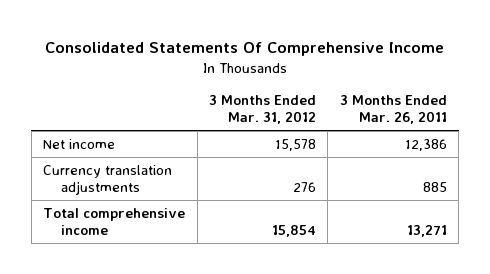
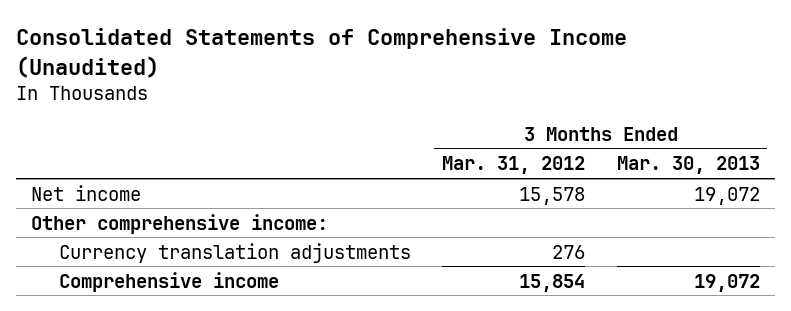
- Consolidated Statements Of Comprehensive Income
+ Consolidated Statements of Comprehensive Income (Unaudited)
- | 3 Months Ended Mar. 31, 2012 | 3 Months Ended Mar. 26, 2011
+ | 3 Months Ended Mar. 31, 2012 | 3 Months Ended Mar. 30, 2013
+ Other comprehensive income:
- Total comprehensive income | 15,854 | 13,271
+ Comprehensive income | 15,854 | 19,072

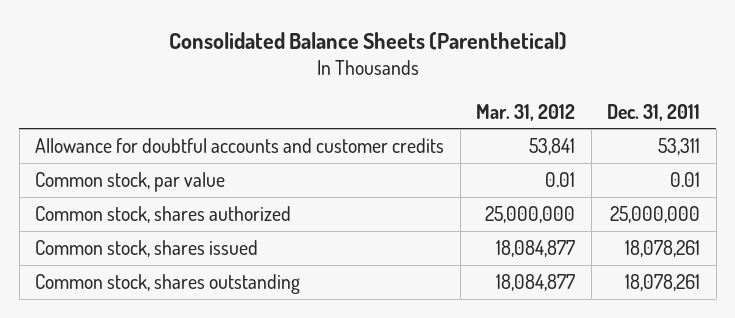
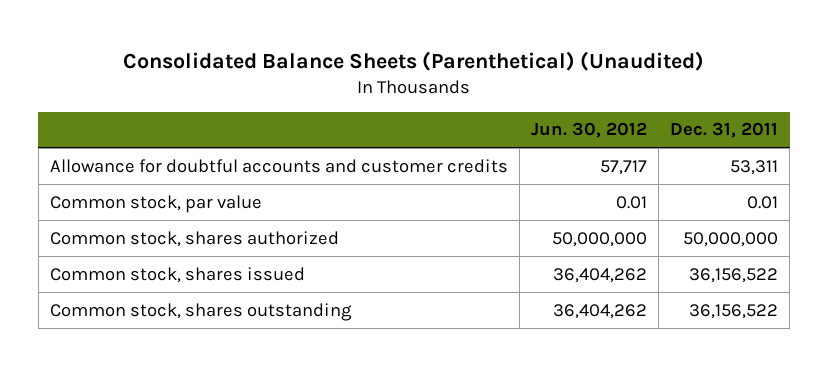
- Consolidated Balance Sheets (Parenthetical)
+ Consolidated Balance Sheets (Parenthetical) (Unaudited)
- | Mar. 31, 2012 | Dec. 31, 2011
+ | Jun. 30, 2012 | Dec. 31, 2011
- Common stock, shares authorized | 25,000,000 | 25,000,000
- Common stock, shares issued | 18,084,877 | 18,078,261
- Common stock, shares outstanding | 18,084,877 | 18,078,261
+ Common stock, shares authorized | 50,000,000 | 50,000,000
+ Common stock, shares issued | 36,404,262 | 36,156,522
+ Common stock, shares outstanding | 36,404,262 | 36,156,522

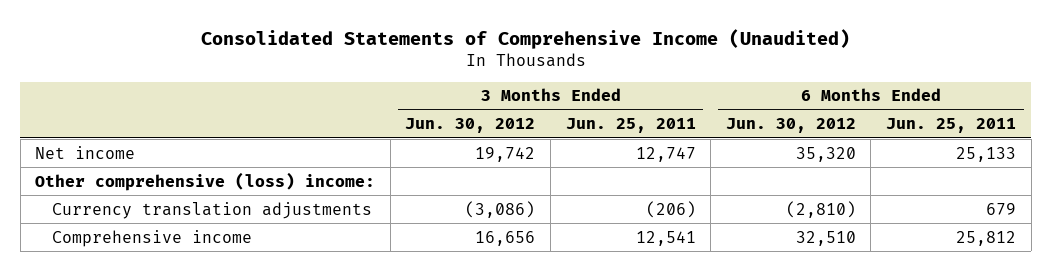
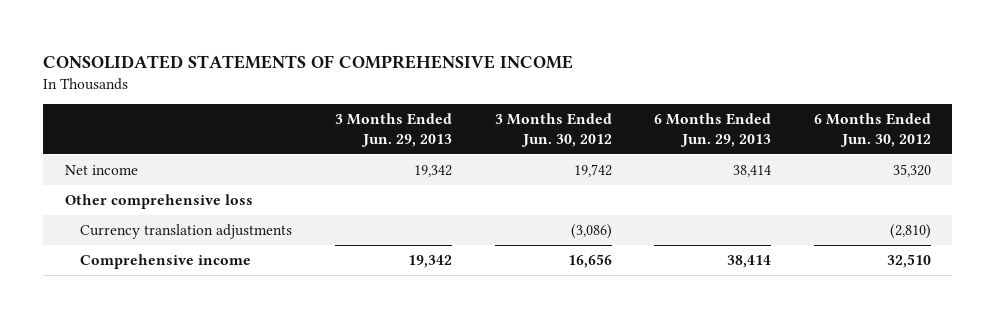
- Consolidated Statements of Comprehensive Income (Unaudited)
+ CONSOLIDATED STATEMENTS OF COMPREHENSIVE INCOME
- | 3 Months Ended Jun. 30, 2012 | 3 Months Ended Jun. 25, 2011 | 6 Months Ended Jun. 30, 2012 | 6 Months Ended Jun. 25, 2011
+ | 3 Months Ended Jun. 29, 2013 | 3 Months Ended Jun. 30, 2012 | 6 Months Ended Jun. 29, 2013 | 6 Months Ended Jun. 30, 2012
- Other comprehensive (loss) income:
+ Other comprehensive loss

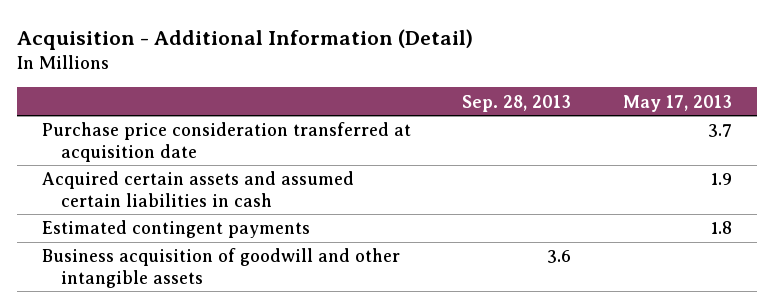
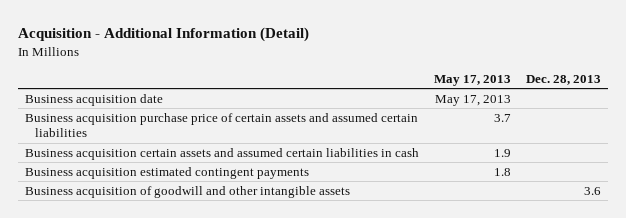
- | Sep. 28, 2013 | May 17, 2013
+ | May 17, 2013 | Dec. 28, 2013
- Purchase price consideration transferred at acquisition date | | 3.7
- Acquired certain assets and assumed certain liabilities in cash | | 1.9
- Estimated contingent payments | | 1.8
+ Business acquisition date | May 17, 2013 |
+ Business acquisition purchase price of certain assets and assumed certain liabilities | 3.7 |
+ Business acquisition certain assets and assumed certain liabilities in cash | 1.9 |
+ Business acquisition estimated contingent payments | 1.8 |

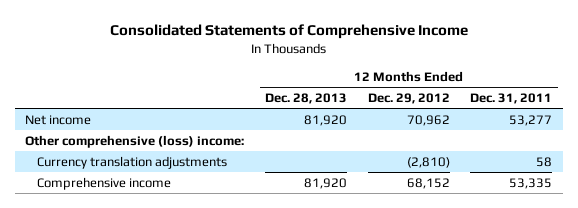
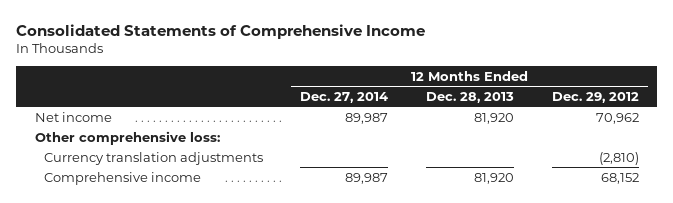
- | 12 Months Ended Dec. 28, 2013 | 12 Months Ended Dec. 29, 2012 | 12 Months Ended Dec. 31, 2011
+ | 12 Months Ended Dec. 27, 2014 | 12 Months Ended Dec. 28, 2013 | 12 Months Ended Dec. 29, 2012
- Other comprehensive (loss) income:
+ Other comprehensive loss:

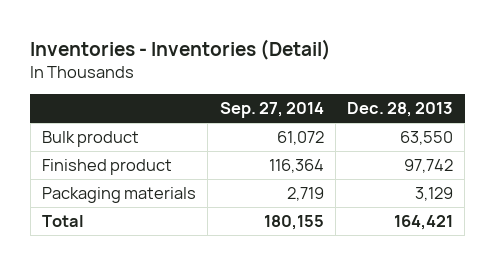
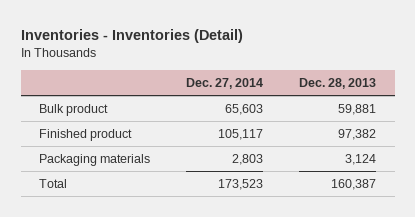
- | Sep. 27, 2014 | Dec. 28, 2013
+ | Dec. 27, 2014 | Dec. 28, 2013
- Bulk product | 61,072 | 63,550
- Finished product | 116,364 | 97,742
- Packaging materials | 2,719 | 3,129
- Total | 180,155 | 164,421
+ Bulk product | 65,603 | 59,881
+ Finished product | 105,117 | 97,382
+ Packaging materials | 2,803 | 3,124
+ Total | 173,523 | 160,387

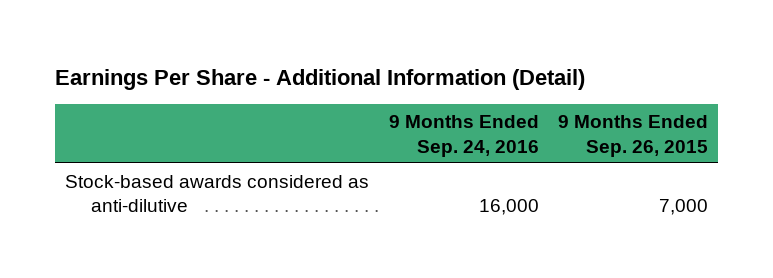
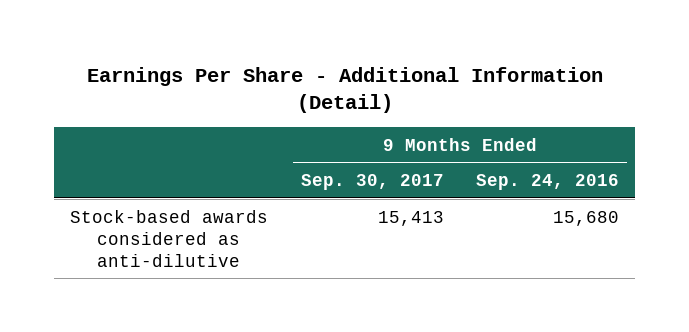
- | 9 Months Ended Sep. 24, 2016 | 9 Months Ended Sep. 26, 2015
+ | 9 Months Ended Sep. 30, 2017 | 9 Months Ended Sep. 24, 2016
- Stock-based awards considered as anti-dilutive | 16,000 | 7,000
+ Stock-based awards considered as anti-dilutive | 15,413 | 15,680

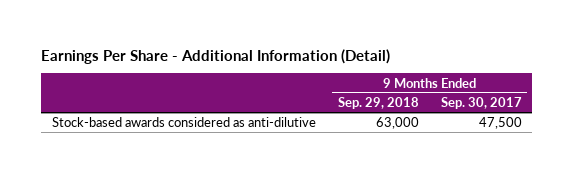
- | 9 Months Ended Sep. 30, 2017 | 9 Months Ended Sep. 24, 2016
+ | 9 Months Ended Sep. 29, 2018 | 9 Months Ended Sep. 30, 2017
- Stock-based awards considered as anti-dilutive | 15,413 | 15,680
+ Stock-based awards considered as anti-dilutive | 63,000 | 47,500

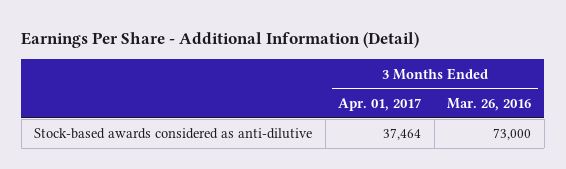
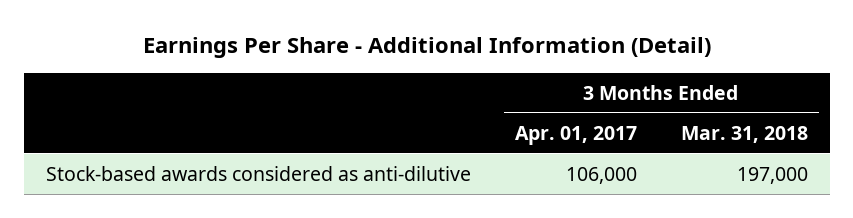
- | 3 Months Ended Apr. 01, 2017 | 3 Months Ended Mar. 26, 2016
+ | 3 Months Ended Apr. 01, 2017 | 3 Months Ended Mar. 31, 2018
- Stock-based awards considered as anti-dilutive | 37,464 | 73,000
+ Stock-based awards considered as anti-dilutive | 106,000 | 197,000

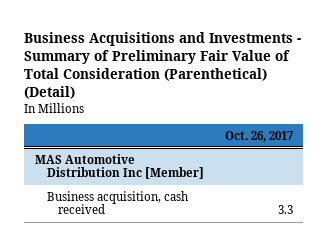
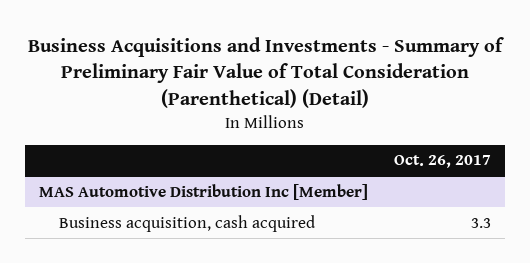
@ MAS Automotive Distribution Inc [Member]
- Business acquisition, cash received | 3.3
+ Business acquisition, cash acquired | 3.3

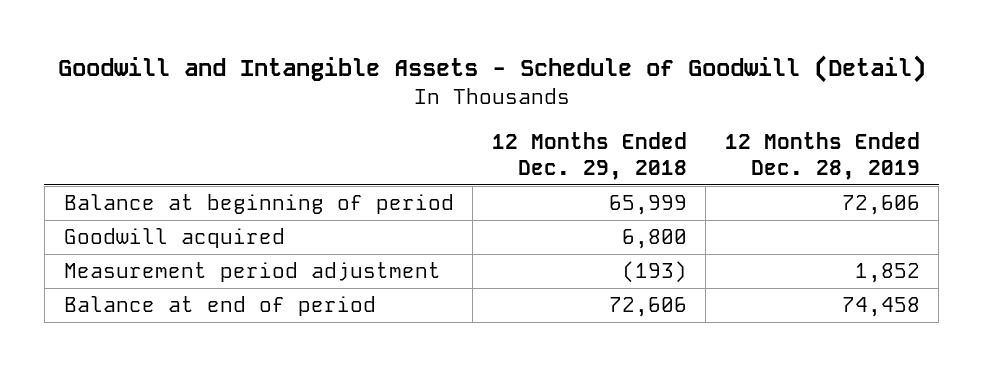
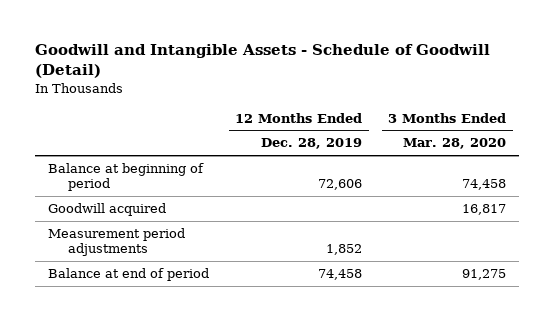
- | 12 Months Ended Dec. 29, 2018 | 12 Months Ended Dec. 28, 2019
+ | 12 Months Ended Dec. 28, 2019 | 3 Months Ended Mar. 28, 2020
- Measurement period adjustment | (193) | 1,852
+ Measurement period adjustments | 1,852 |

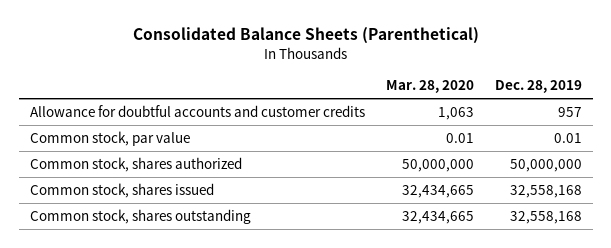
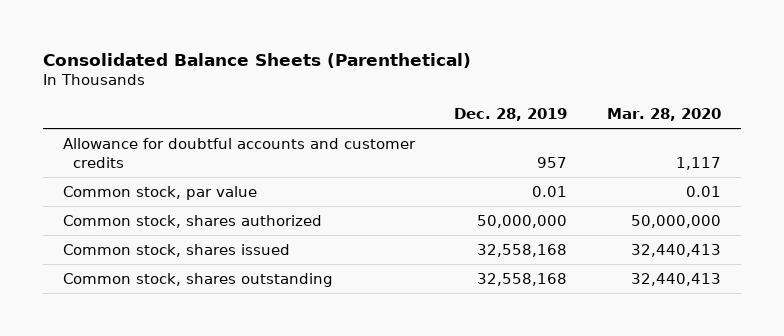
- | Mar. 28, 2020 | Dec. 28, 2019
+ | Dec. 28, 2019 | Mar. 28, 2020
- Allowance for doubtful accounts and customer credits | 1,063 | 957
+ Allowance for doubtful accounts and customer credits | 957 | 1,117
- Common stock, shares issued | 32,434,665 | 32,558,168
- Common stock, shares outstanding | 32,434,665 | 32,558,168
+ Common stock, shares issued | 32,558,168 | 32,440,413
+ Common stock, shares outstanding | 32,558,168 | 32,440,413

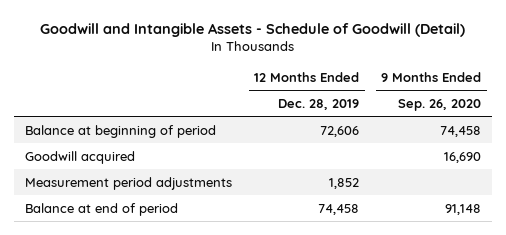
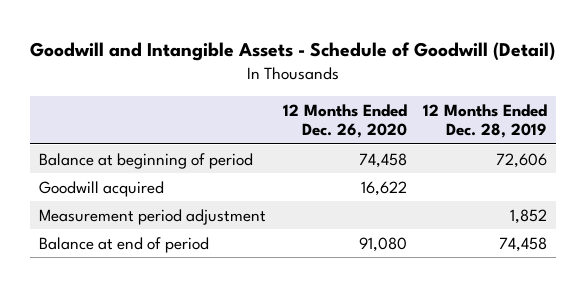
- | 12 Months Ended Dec. 28, 2019 | 9 Months Ended Sep. 26, 2020
+ | 12 Months Ended Dec. 26, 2020 | 12 Months Ended Dec. 28, 2019
- Measurement period adjustments | 1,852 |
+ Measurement period adjustment | | 1,852

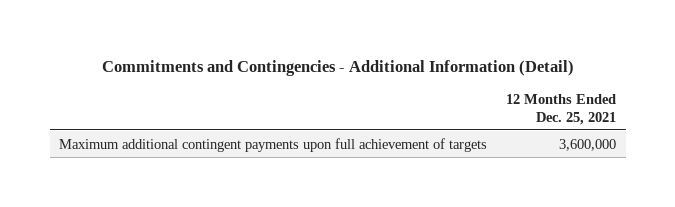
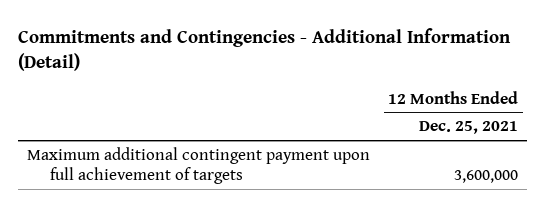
- Maximum additional contingent payments upon full achievement of targets | 3,600,000
+ Maximum additional contingent payment upon full achievement of targets | 3,600,000

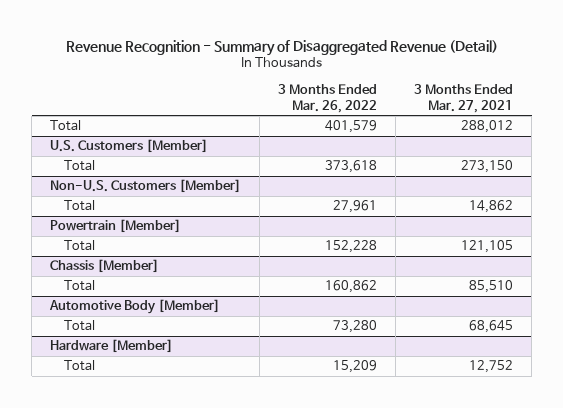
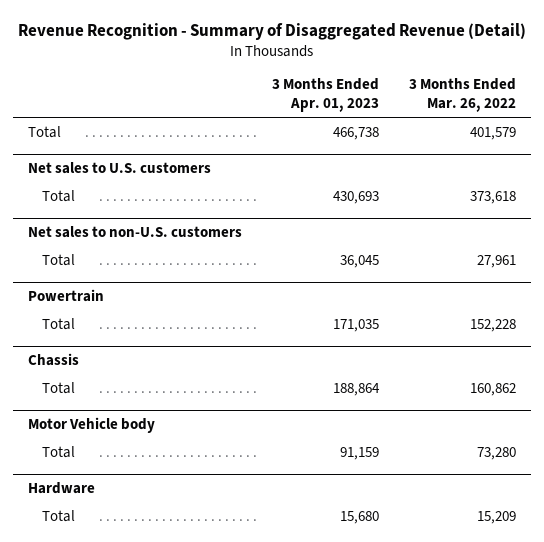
- | 3 Months Ended Mar. 26, 2022 | 3 Months Ended Mar. 27, 2021
+ | 3 Months Ended Apr. 01, 2023 | 3 Months Ended Mar. 26, 2022
- U.S. Customers [Member]
+ Net sales to U.S. customers
- Non-U.S. Customers [Member]
+ Net sales to non-U.S. customers
- Powertrain [Member]
+ Powertrain
- Chassis [Member]
+ Chassis
- Automotive Body [Member]
+ Motor Vehicle body
- Hardware [Member]
+ Hardware

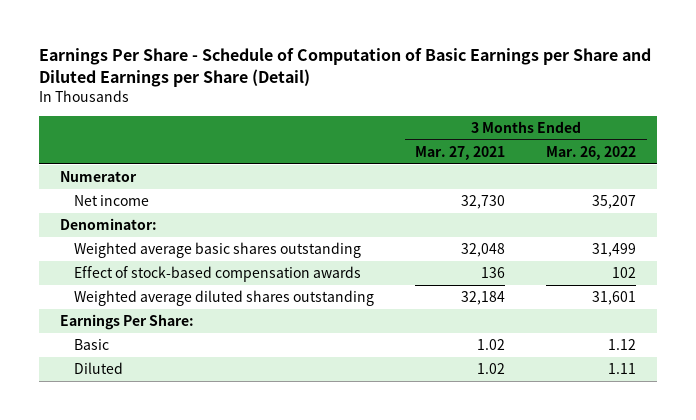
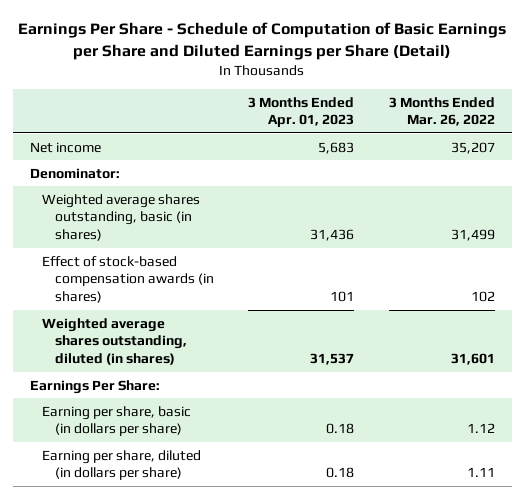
- | 3 Months Ended Mar. 27, 2021 | 3 Months Ended Mar. 26, 2022
+ | 3 Months Ended Apr. 01, 2023 | 3 Months Ended Mar. 26, 2022
- Numerator
- Weighted average basic shares outstanding | 32,048 | 31,499
- Effect of stock-based compensation awards | 136 | 102
- Weighted average diluted shares outstanding | 32,184 | 31,601
+ Weighted average shares outstanding, basic (in shares) | 31,436 | 31,499
+ Effect of stock-based compensation awards (in shares) | 101 | 102
+ Weighted average shares outstanding, diluted (in shares) | 31,537 | 31,601
- Basic | 1.02 | 1.12
- Diluted | 1.02 | 1.11
+ Earning per share, basic (in dollars per share) | 0.18 | 1.12
+ Earning per share, diluted (in dollars per share) | 0.18 | 1.11

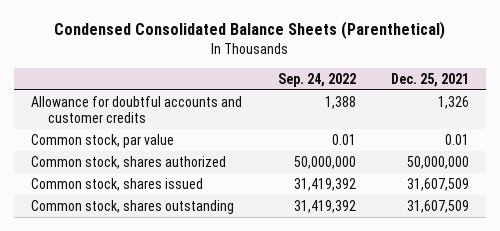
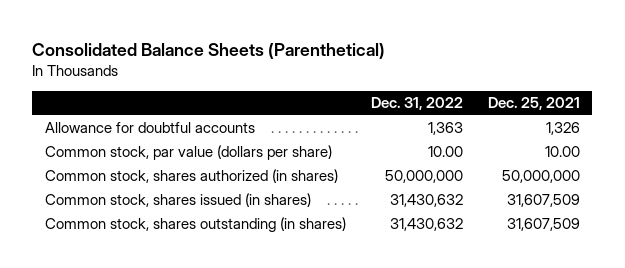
- Condensed Consolidated Balance Sheets (Parenthetical)
+ Consolidated Balance Sheets (Parenthetical)
- | Sep. 24, 2022 | Dec. 25, 2021
+ | Dec. 31, 2022 | Dec. 25, 2021
- Allowance for doubtful accounts and customer credits | 1,388 | 1,326
- Common stock, par value | 0.01 | 0.01
- Common stock, shares authorized | 50,000,000 | 50,000,000
- Common stock, shares issued | 31,419,392 | 31,607,509
- Common stock, shares outstanding | 31,419,392 | 31,607,509
+ Allowance for doubtful accounts | 1,363 | 1,326
+ Common stock, par value (dollars per share) | 10.00 | 10.00
+ Common stock, shares authorized (in shares) | 50,000,000 | 50,000,000
+ Common stock, shares issued (in shares) | 31,430,632 | 31,607,509
+ Common stock, shares outstanding (in shares) | 31,430,632 | 31,607,509

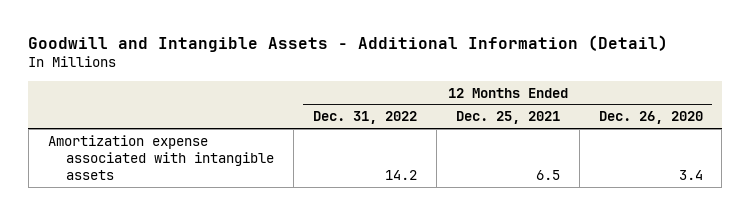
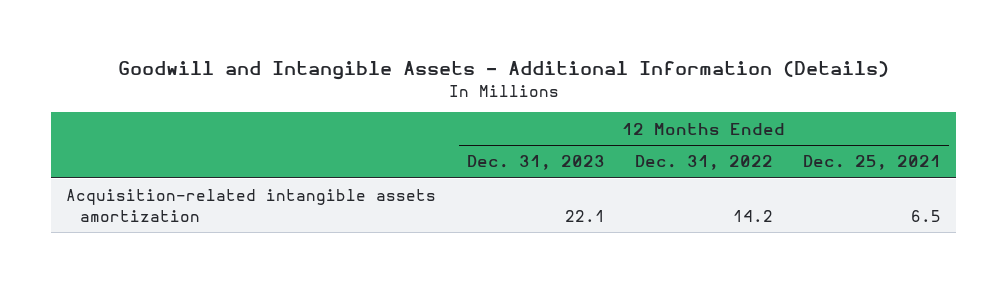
- Goodwill and Intangible Assets - Additional Information (Detail)
+ Goodwill and Intangible Assets - Additional Information (Details)
- | 12 Months Ended Dec. 31, 2022 | 12 Months Ended Dec. 25, 2021 | 12 Months Ended Dec. 26, 2020
+ | 12 Months Ended Dec. 31, 2023 | 12 Months Ended Dec. 31, 2022 | 12 Months Ended Dec. 25, 2021
- Amortization expense associated with intangible assets | 14.2 | 6.5 | 3.4
+ Acquisition-related intangible assets amortization | 22.1 | 14.2 | 6.5

